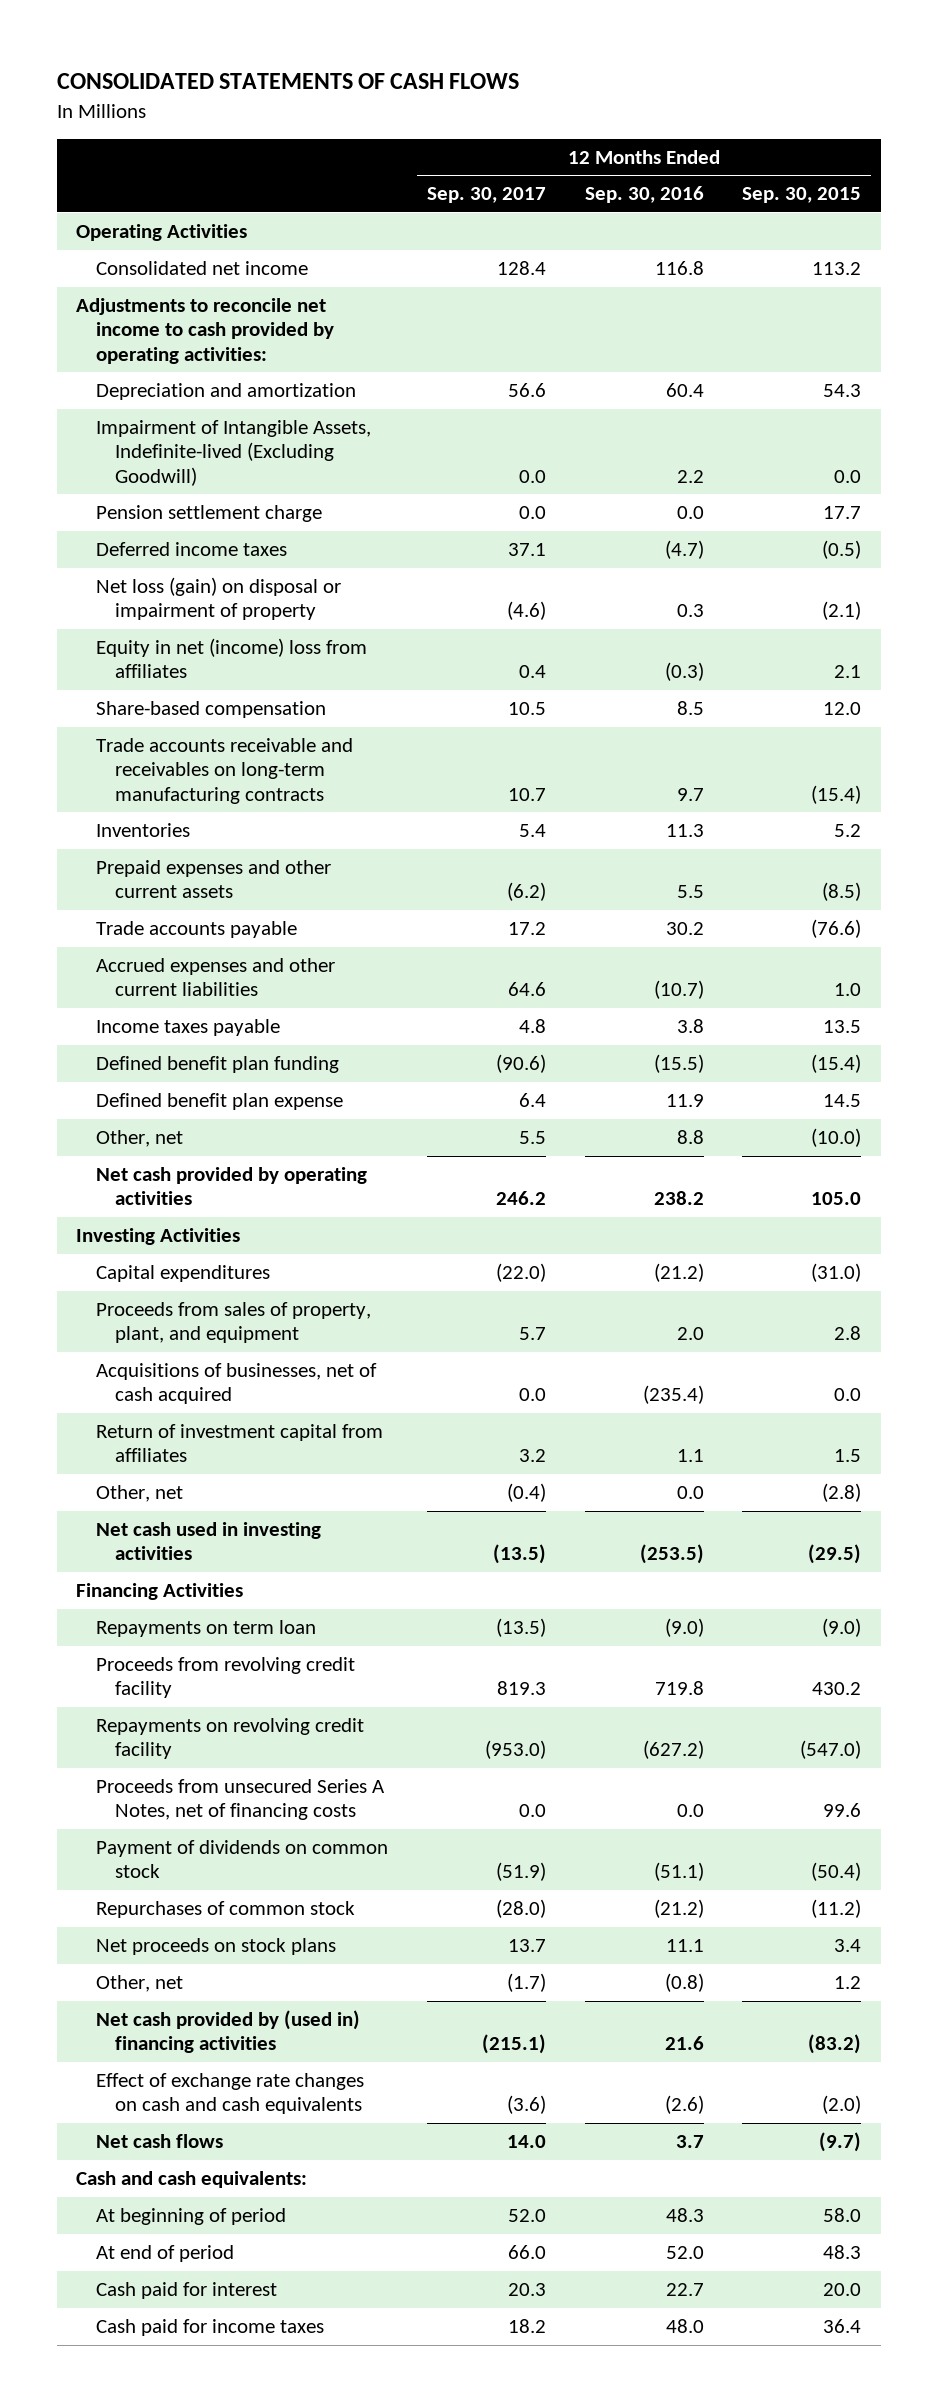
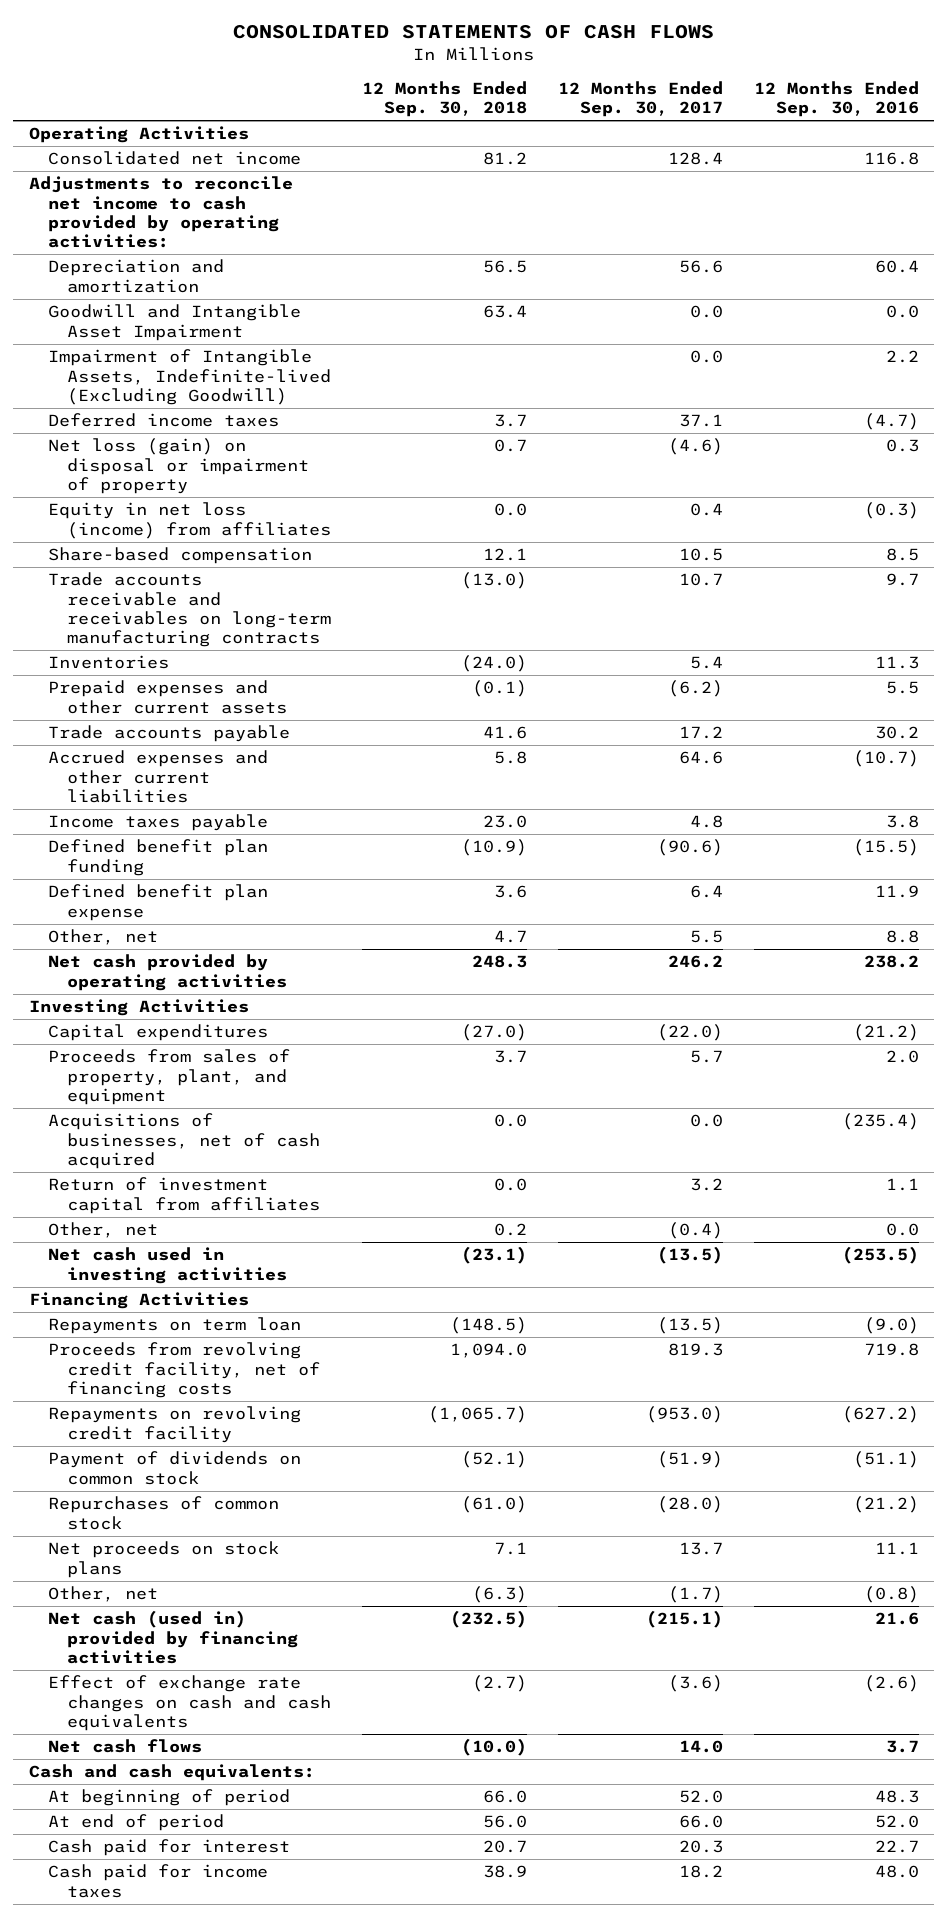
- | 12 Months Ended Sep. 30, 2017 | 12 Months Ended Sep. 30, 2016 | 12 Months Ended Sep. 30, 2015
+ | 12 Months Ended Sep. 30, 2018 | 12 Months Ended Sep. 30, 2017 | 12 Months Ended Sep. 30, 2016
+ Goodwill and Intangible Asset Impairment | 63.4 | 0.0 | 0.0
- Pension settlement charge | 0.0 | 0.0 | 17.7
- Equity in net (income) loss from affiliates | 0.4 | (0.3) | 2.1
+ Equity in net loss (income) from affiliates | 0.0 | 0.4 | (0.3)
- Proceeds from revolving credit facility | 819.3 | 719.8 | 430.2
+ Proceeds from revolving credit facility, net of financing costs | 1,094.0 | 819.3 | 719.8
- Proceeds from unsecured Series A Notes, net of financing costs | 0.0 | 0.0 | 99.6
- Net cash provided by (used in) financing activities | (215.1) | 21.6 | (83.2)
+ Net cash (used in) provided by financing activities | (232.5) | (215.1) | 21.6

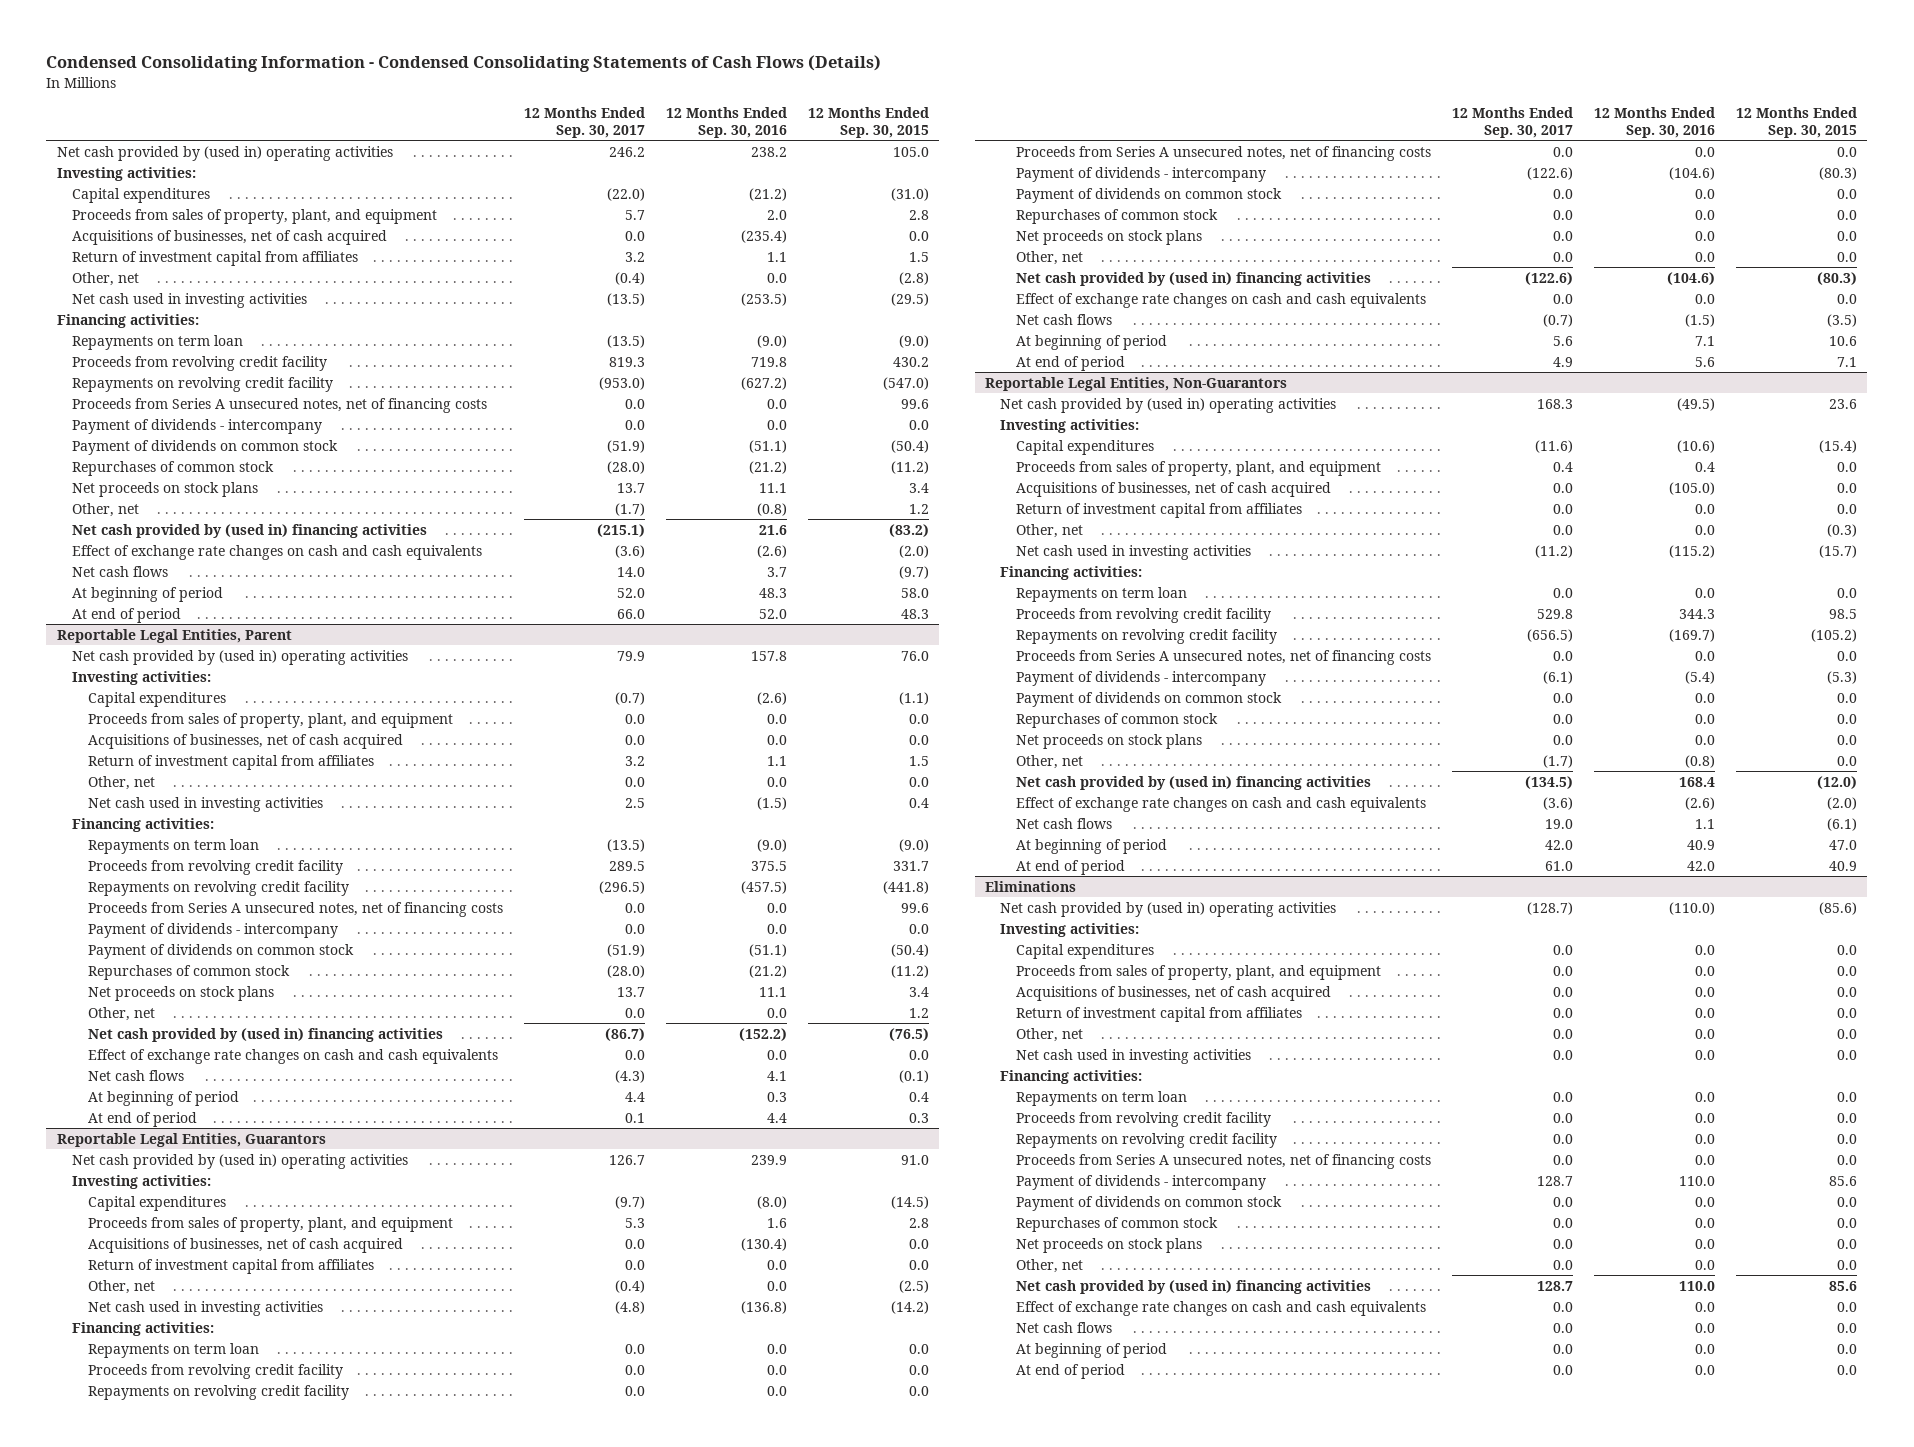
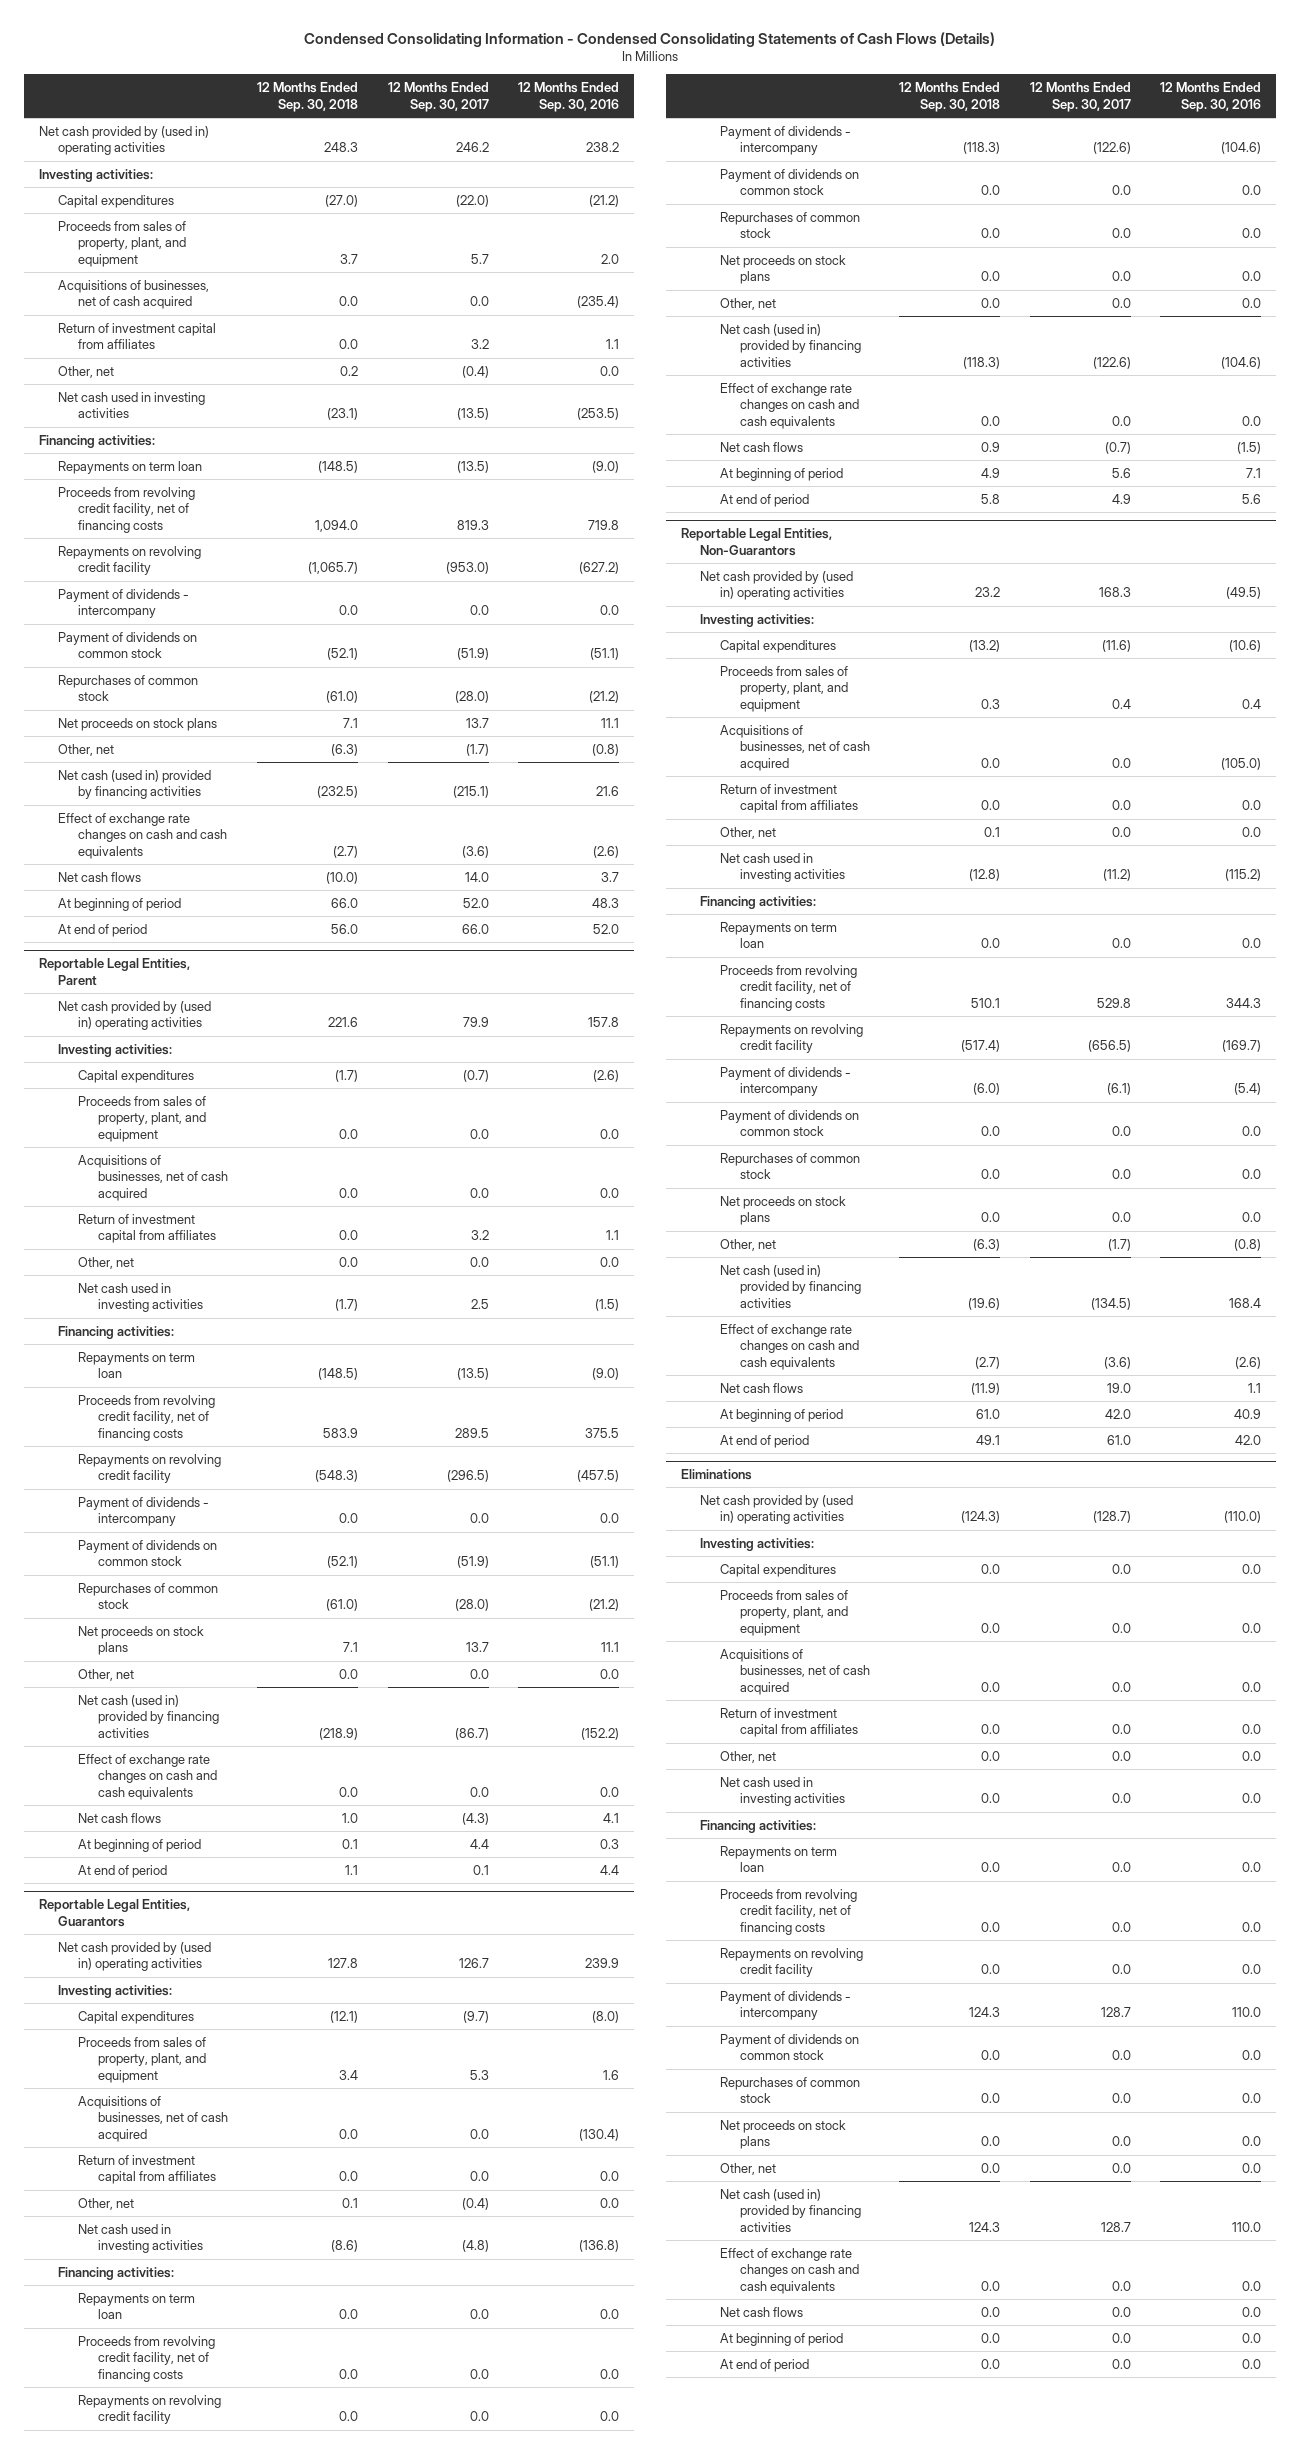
- | 12 Months Ended Sep. 30, 2017 | 12 Months Ended Sep. 30, 2016 | 12 Months Ended Sep. 30, 2015
+ | 12 Months Ended Sep. 30, 2018 | 12 Months Ended Sep. 30, 2017 | 12 Months Ended Sep. 30, 2016
- Proceeds from revolving credit facility | 819.3 | 719.8 | 430.2
+ Proceeds from revolving credit facility, net of financing costs | 1,094.0 | 819.3 | 719.8
- Proceeds from Series A unsecured notes, net of financing costs | 0.0 | 0.0 | 99.6
- Net cash provided by (used in) financing activities | (215.1) | 21.6 | (83.2)
+ Net cash (used in) provided by financing activities | (232.5) | (215.1) | 21.6
@ Reportable Legal Entities, Parent
- Proceeds from revolving credit facility | 289.5 | 375.5 | 331.7
+ Proceeds from revolving credit facility, net of financing costs | 583.9 | 289.5 | 375.5
- Proceeds from Series A unsecured notes, net of financing costs | 0.0 | 0.0 | 99.6
- Net cash provided by (used in) financing activities | (86.7) | (152.2) | (76.5)
+ Net cash (used in) provided by financing activities | (218.9) | (86.7) | (152.2)
@ Reportable Legal Entities, Guarantors
- Proceeds from revolving credit facility | 0.0 | 0.0 | 0.0
+ Proceeds from revolving credit facility, net of financing costs | 0.0 | 0.0 | 0.0
- Proceeds from Series A unsecured notes, net of financing costs | 0.0 | 0.0 | 0.0
- Net cash provided by (used in) financing activities | (122.6) | (104.6) | (80.3)
+ Net cash (used in) provided by financing activities | (118.3) | (122.6) | (104.6)
@ Reportable Legal Entities, Non-Guarantors
- Proceeds from revolving credit facility | 529.8 | 344.3 | 98.5
+ Proceeds from revolving credit facility, net of financing costs | 510.1 | 529.8 | 344.3
- Proceeds from Series A unsecured notes, net of financing costs | 0.0 | 0.0 | 0.0
- Net cash provided by (used in) financing activities | (134.5) | 168.4 | (12.0)
+ Net cash (used in) provided by financing activities | (19.6) | (134.5) | 168.4
@ Eliminations
- Proceeds from revolving credit facility | 0.0 | 0.0 | 0.0
+ Proceeds from revolving credit facility, net of financing costs | 0.0 | 0.0 | 0.0
- Proceeds from Series A unsecured notes, net of financing costs | 0.0 | 0.0 | 0.0
- Net cash provided by (used in) financing activities | 128.7 | 110.0 | 85.6
+ Net cash (used in) provided by financing activities | 124.3 | 128.7 | 110.0

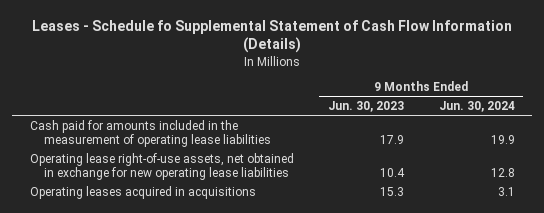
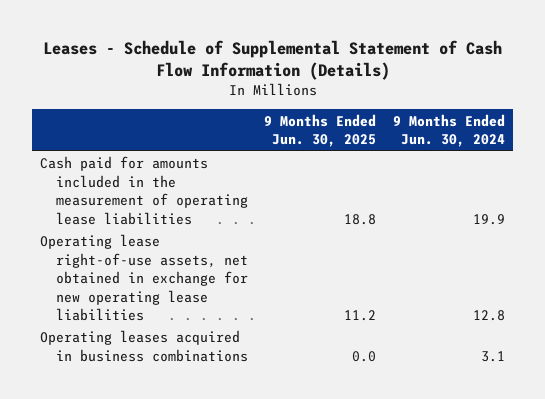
- Leases - Schedule fo Supplemental Statement of Cash Flow Information (Details)
+ Leases - Schedule of Supplemental Statement of Cash Flow Information (Details)
- | 9 Months Ended Jun. 30, 2023 | 9 Months Ended Jun. 30, 2024
+ | 9 Months Ended Jun. 30, 2025 | 9 Months Ended Jun. 30, 2024
- Operating leases acquired in acquisitions | 15.3 | 3.1
+ Operating leases acquired in business combinations | 0.0 | 3.1

